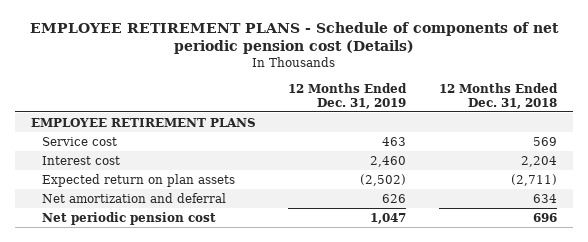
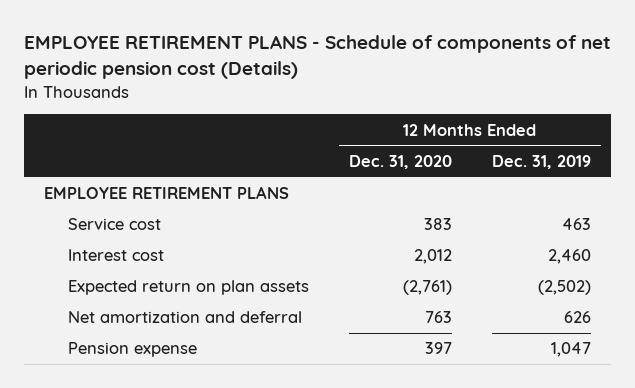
- | 12 Months Ended Dec. 31, 2019 | 12 Months Ended Dec. 31, 2018
+ | 12 Months Ended Dec. 31, 2020 | 12 Months Ended Dec. 31, 2019
- Net periodic pension cost | 1,047 | 696
+ Pension expense | 397 | 1,047

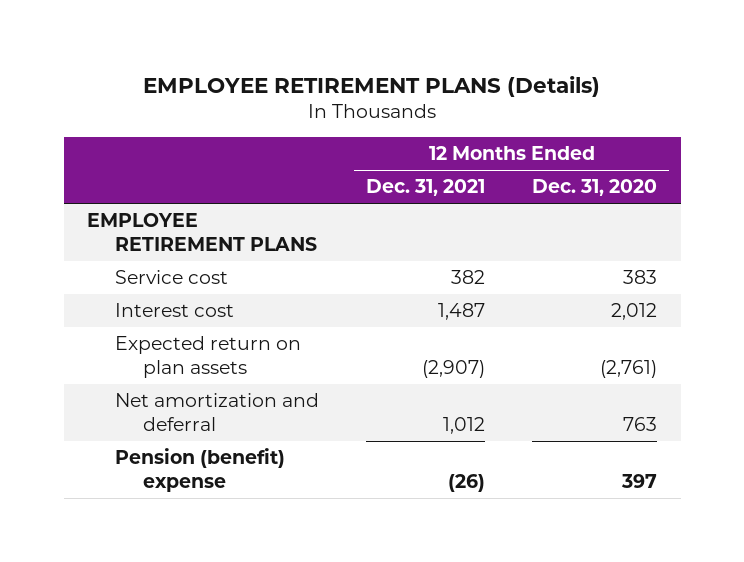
- EMPLOYEE RETIREMENT PLANS - Schedule of components of net periodic pension cost (Details)
+ EMPLOYEE RETIREMENT PLANS (Details)
- | 12 Months Ended Dec. 31, 2020 | 12 Months Ended Dec. 31, 2019
+ | 12 Months Ended Dec. 31, 2021 | 12 Months Ended Dec. 31, 2020
- Pension expense | 397 | 1,047
+ Pension (benefit) expense | (26) | 397

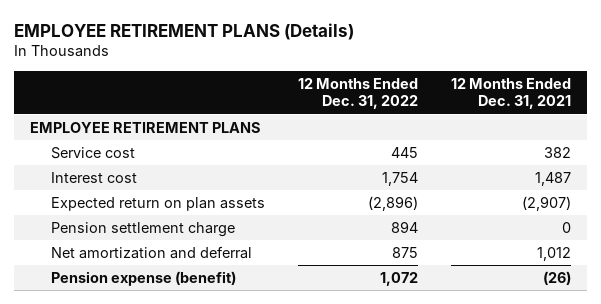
- | 12 Months Ended Dec. 31, 2021 | 12 Months Ended Dec. 31, 2020
+ | 12 Months Ended Dec. 31, 2022 | 12 Months Ended Dec. 31, 2021
+ Pension settlement charge | 894 | 0
- Pension (benefit) expense | (26) | 397
+ Pension expense (benefit) | 1,072 | (26)

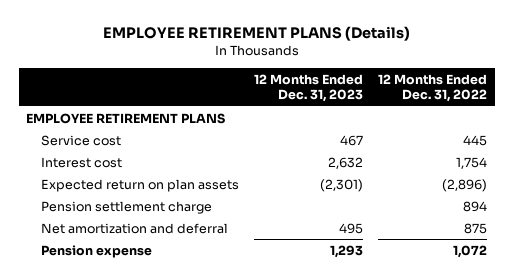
- | 12 Months Ended Dec. 31, 2022 | 12 Months Ended Dec. 31, 2021
+ | 12 Months Ended Dec. 31, 2023 | 12 Months Ended Dec. 31, 2022
- Pension expense (benefit) | 1,072 | (26)
+ Pension expense | 1,293 | 1,072

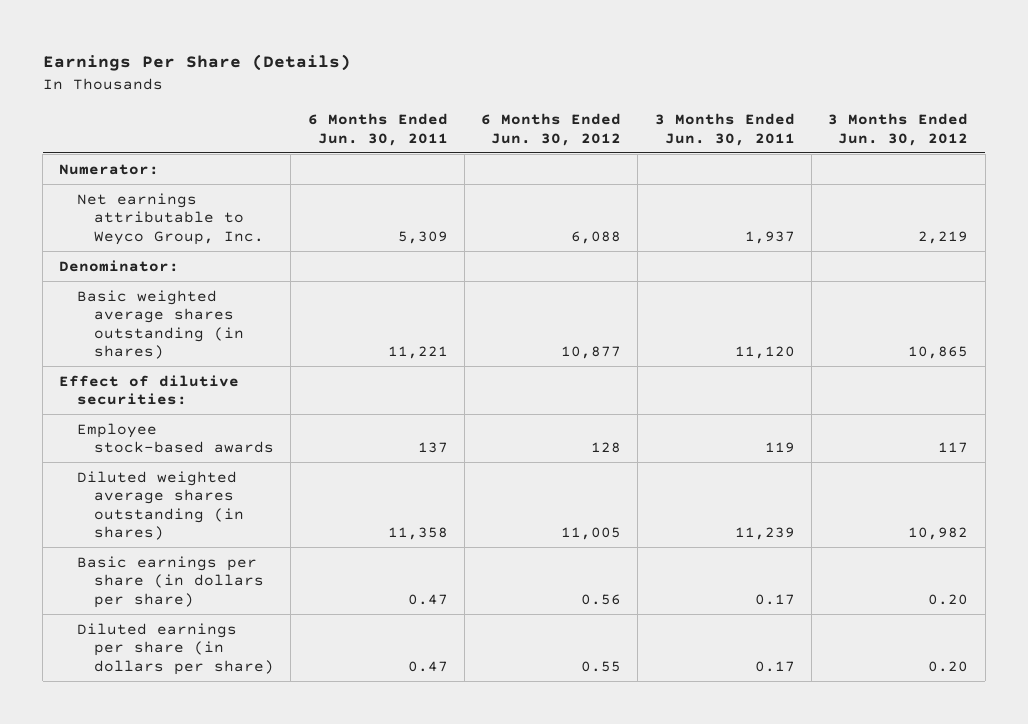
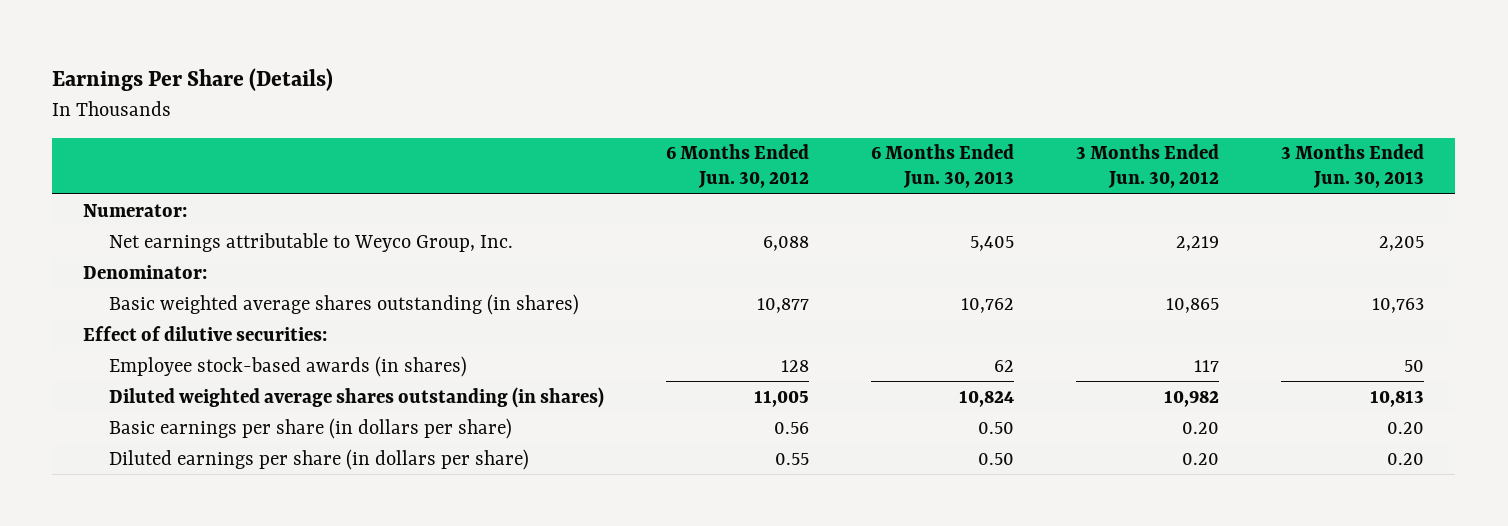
- | 6 Months Ended Jun. 30, 2011 | 6 Months Ended Jun. 30, 2012 | 3 Months Ended Jun. 30, 2011 | 3 Months Ended Jun. 30, 2012
+ | 6 Months Ended Jun. 30, 2012 | 6 Months Ended Jun. 30, 2013 | 3 Months Ended Jun. 30, 2012 | 3 Months Ended Jun. 30, 2013
- Employee stock-based awards | 137 | 128 | 119 | 117
+ Employee stock-based awards (in shares) | 128 | 62 | 117 | 50

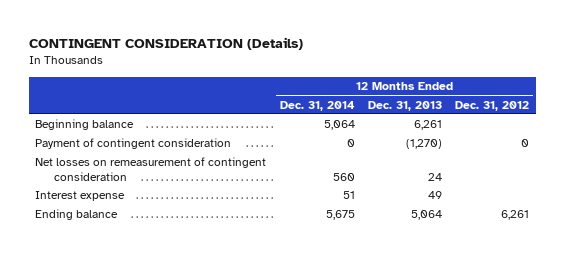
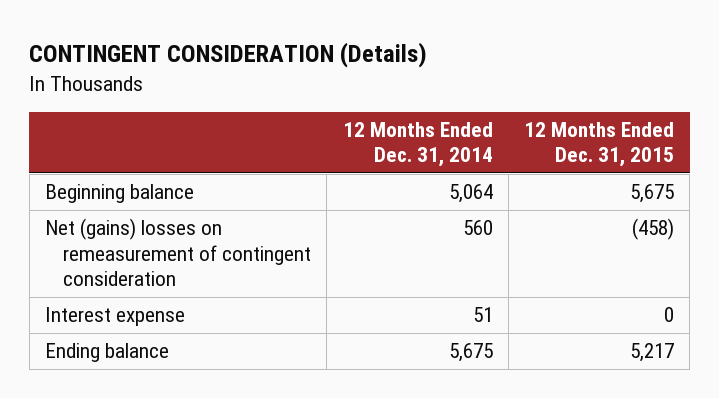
- | 12 Months Ended Dec. 31, 2014 | 12 Months Ended Dec. 31, 2013 | 12 Months Ended Dec. 31, 2012
+ | 12 Months Ended Dec. 31, 2014 | 12 Months Ended Dec. 31, 2015
- Payment of contingent consideration | 0 | (1,270) | 0
- Net losses on remeasurement of contingent consideration | 560 | 24 |
+ Net (gains) losses on remeasurement of contingent consideration | 560 | (458)

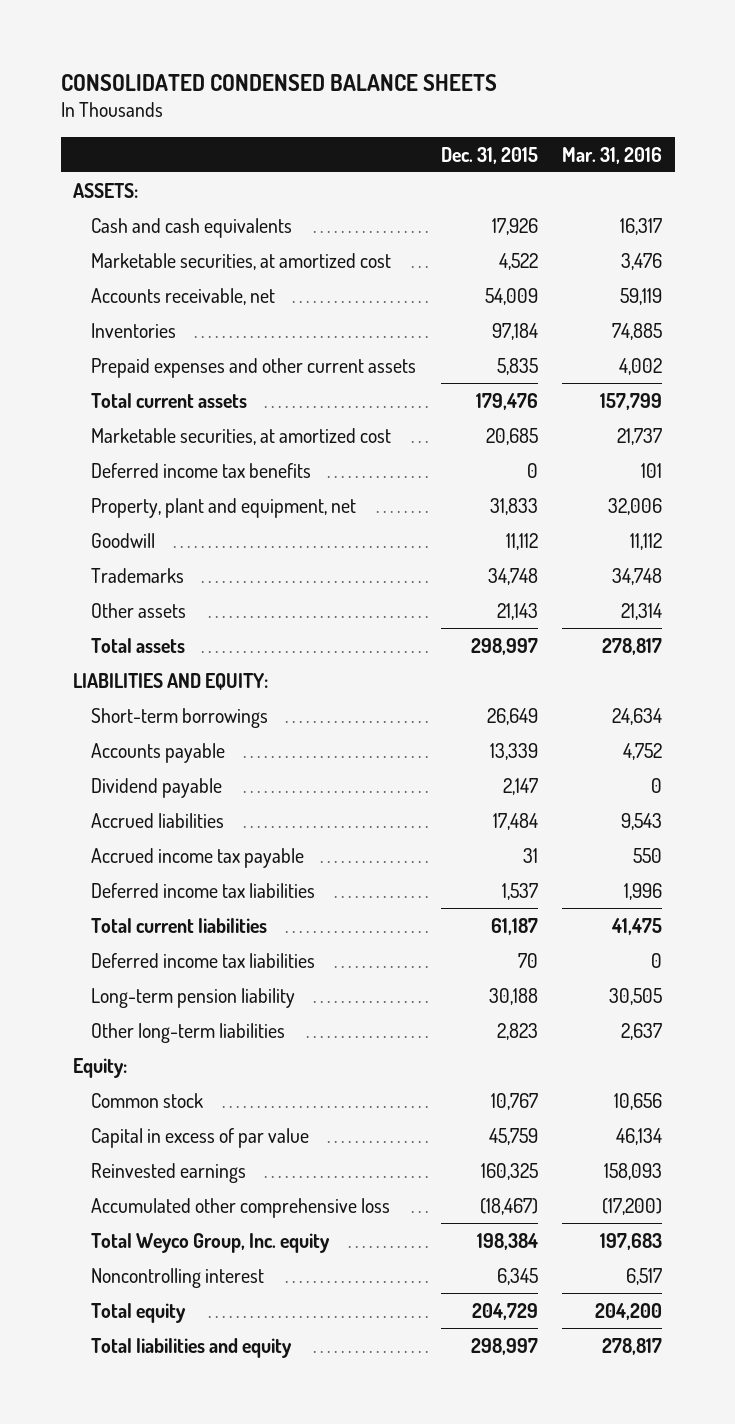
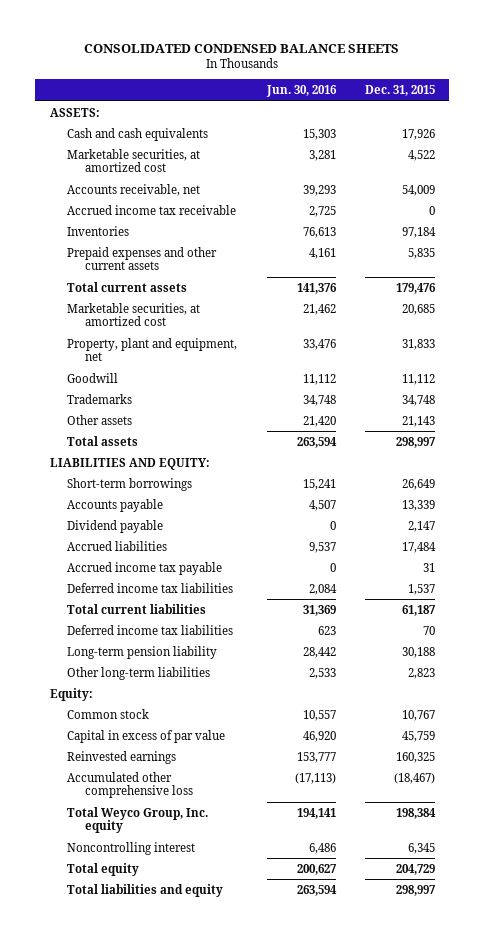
- | Dec. 31, 2015 | Mar. 31, 2016
+ | Jun. 30, 2016 | Dec. 31, 2015
+ Accrued income tax receivable | 2,725 | 0
- Deferred income tax benefits | 0 | 101

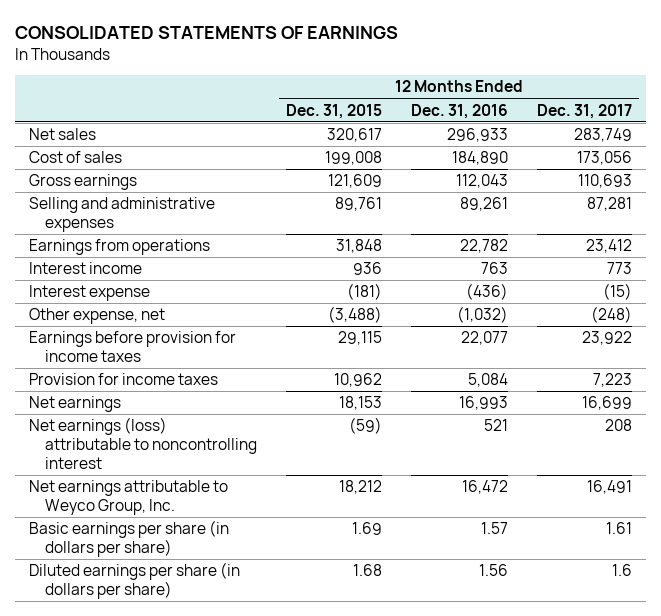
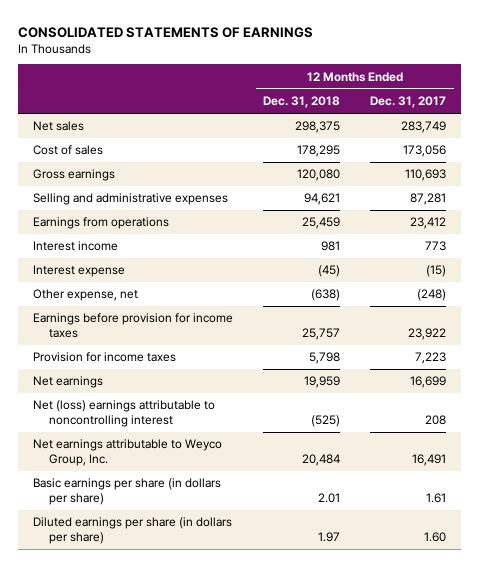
- | 12 Months Ended Dec. 31, 2015 | 12 Months Ended Dec. 31, 2016 | 12 Months Ended Dec. 31, 2017
+ | 12 Months Ended Dec. 31, 2018 | 12 Months Ended Dec. 31, 2017
- Net earnings (loss) attributable to noncontrolling interest | (59) | 521 | 208
+ Net (loss) earnings attributable to noncontrolling interest | (525) | 208
- Diluted earnings per share (in dollars per share) | 1.68 | 1.56 | 1.6
+ Diluted earnings per share (in dollars per share) | 1.97 | 1.60

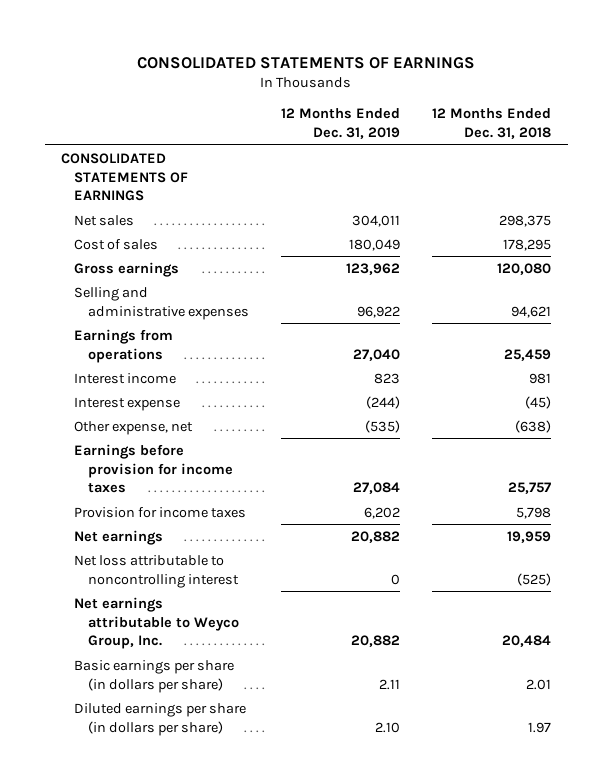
- | 12 Months Ended Dec. 31, 2018 | 12 Months Ended Dec. 31, 2017
+ | 12 Months Ended Dec. 31, 2019 | 12 Months Ended Dec. 31, 2018
+ CONSOLIDATED STATEMENTS OF EARNINGS
- Net (loss) earnings attributable to noncontrolling interest | (525) | 208
+ Net loss attributable to noncontrolling interest | 0 | (525)

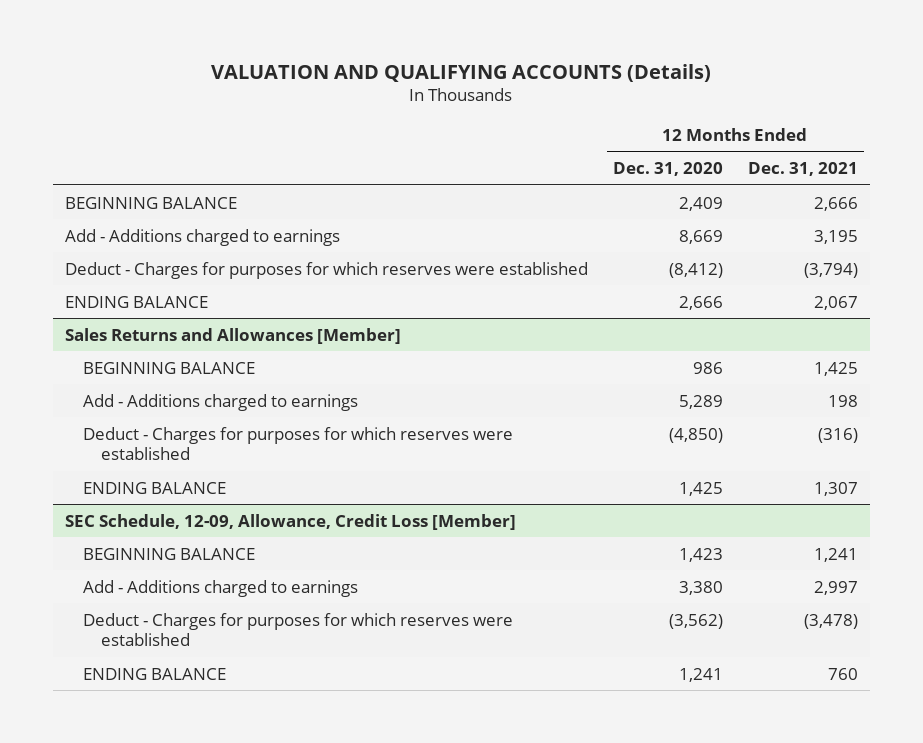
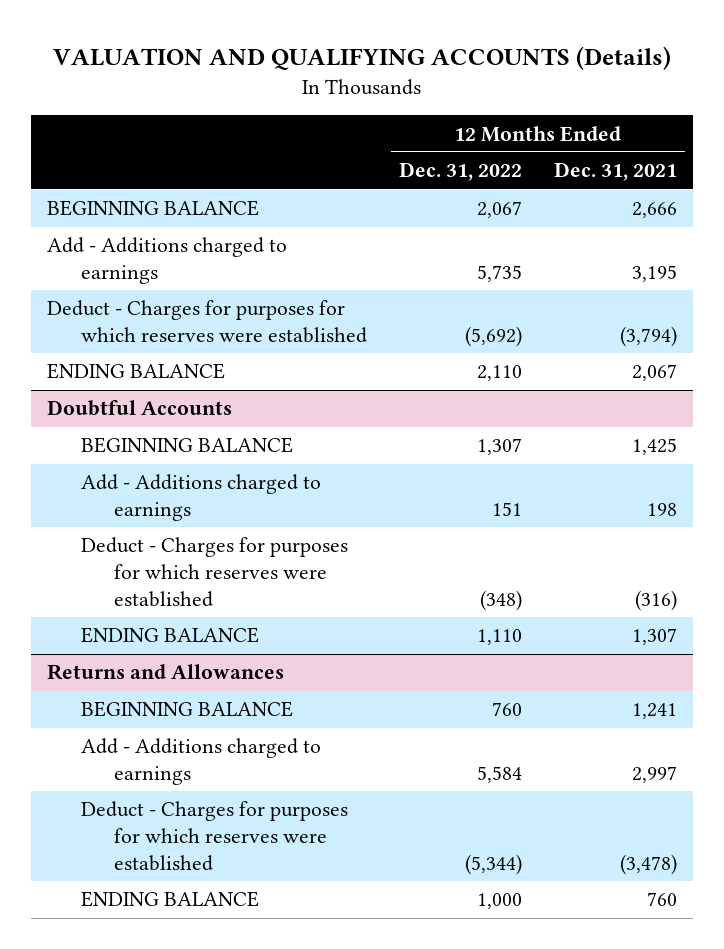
- | 12 Months Ended Dec. 31, 2020 | 12 Months Ended Dec. 31, 2021
+ | 12 Months Ended Dec. 31, 2022 | 12 Months Ended Dec. 31, 2021
- Sales Returns and Allowances [Member]
+ Doubtful Accounts
- SEC Schedule, 12-09, Allowance, Credit Loss [Member]
+ Returns and Allowances

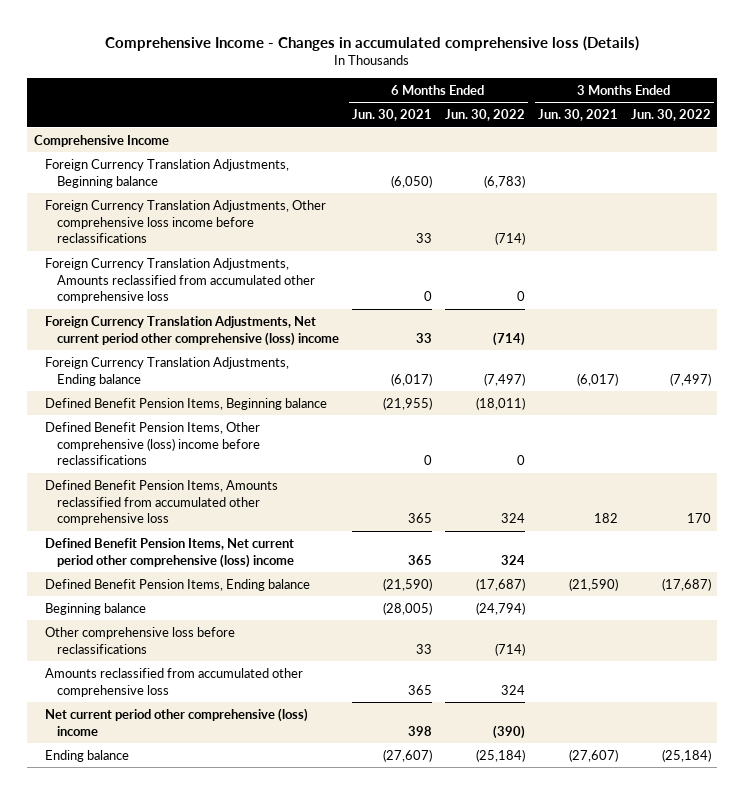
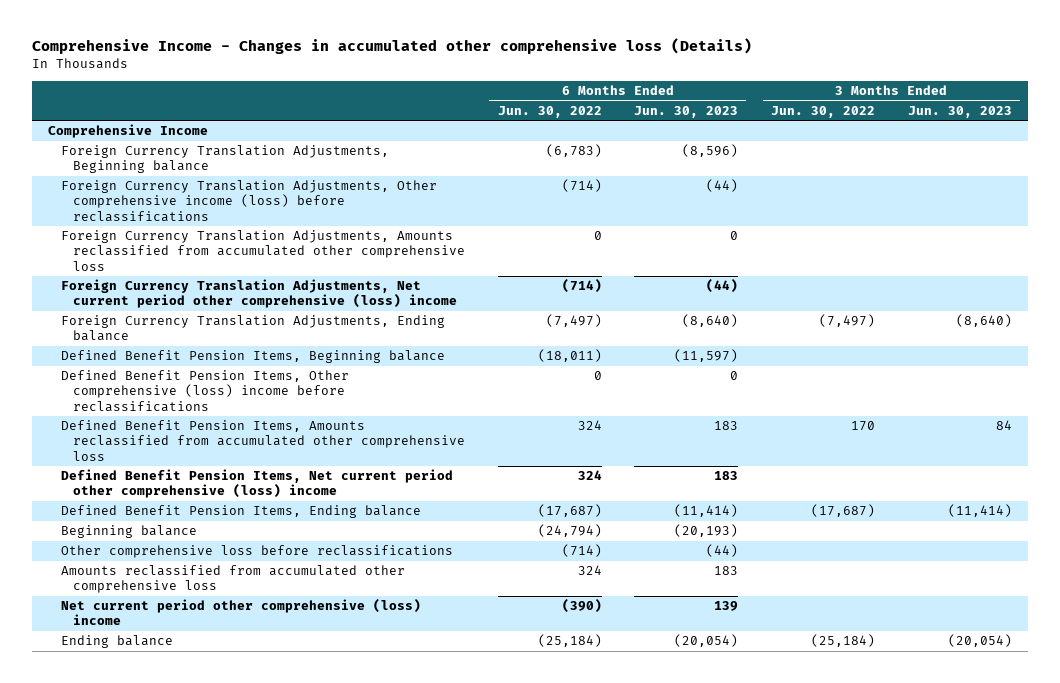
- Comprehensive Income - Changes in accumulated comprehensive loss (Details)
+ Comprehensive Income - Changes in accumulated other comprehensive loss (Details)
- | 6 Months Ended Jun. 30, 2021 | 6 Months Ended Jun. 30, 2022 | 3 Months Ended Jun. 30, 2021 | 3 Months Ended Jun. 30, 2022
+ | 6 Months Ended Jun. 30, 2022 | 6 Months Ended Jun. 30, 2023 | 3 Months Ended Jun. 30, 2022 | 3 Months Ended Jun. 30, 2023
- Foreign Currency Translation Adjustments, Other comprehensive loss income before reclassifications | 33 | (714) | |
+ Foreign Currency Translation Adjustments, Other comprehensive income (loss) before reclassifications | (714) | (44) | |

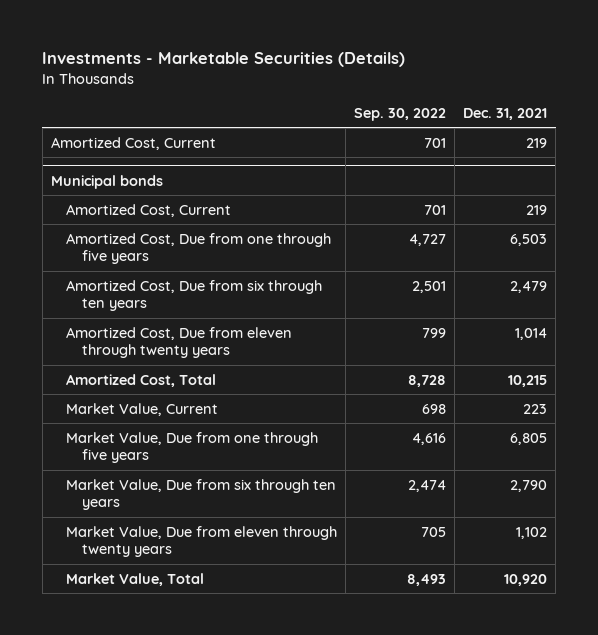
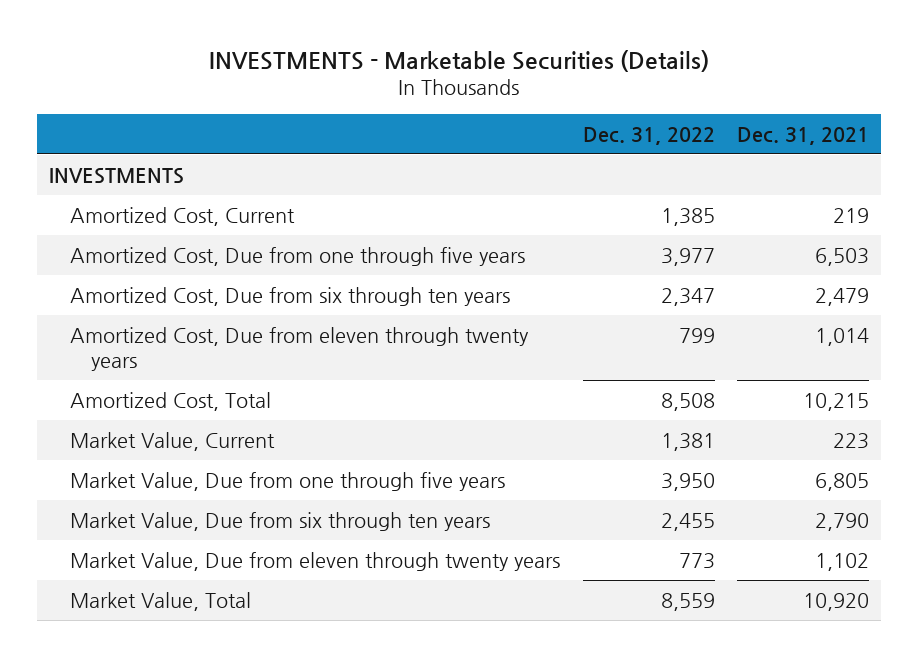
- Investments - Marketable Securities (Details)
+ INVESTMENTS - Marketable Securities (Details)
- | Sep. 30, 2022 | Dec. 31, 2021
+ | Dec. 31, 2022 | Dec. 31, 2021
- Amortized Cost, Current | 701 | 219
- Municipal bonds
+ INVESTMENTS

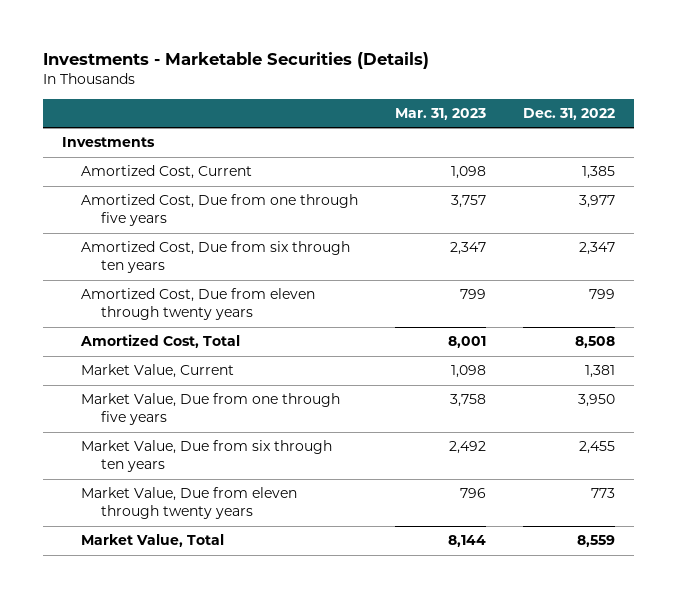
- INVESTMENTS - Marketable Securities (Details)
+ Investments - Marketable Securities (Details)
- | Dec. 31, 2022 | Dec. 31, 2021
+ | Mar. 31, 2023 | Dec. 31, 2022
- INVESTMENTS
+ Investments

